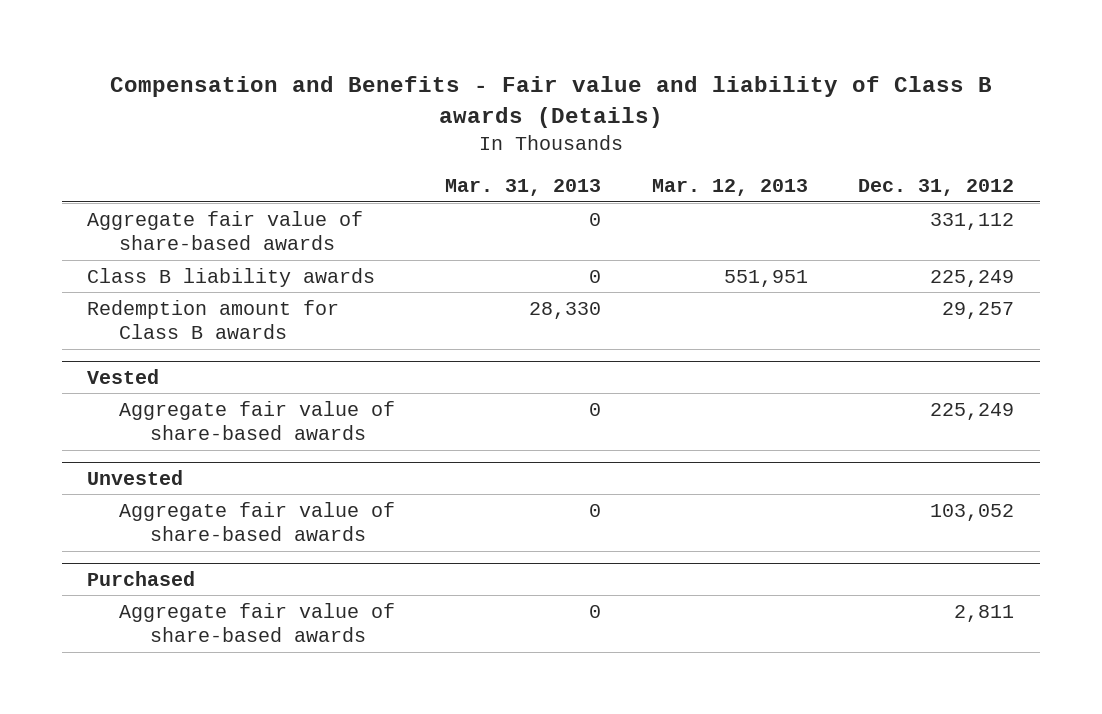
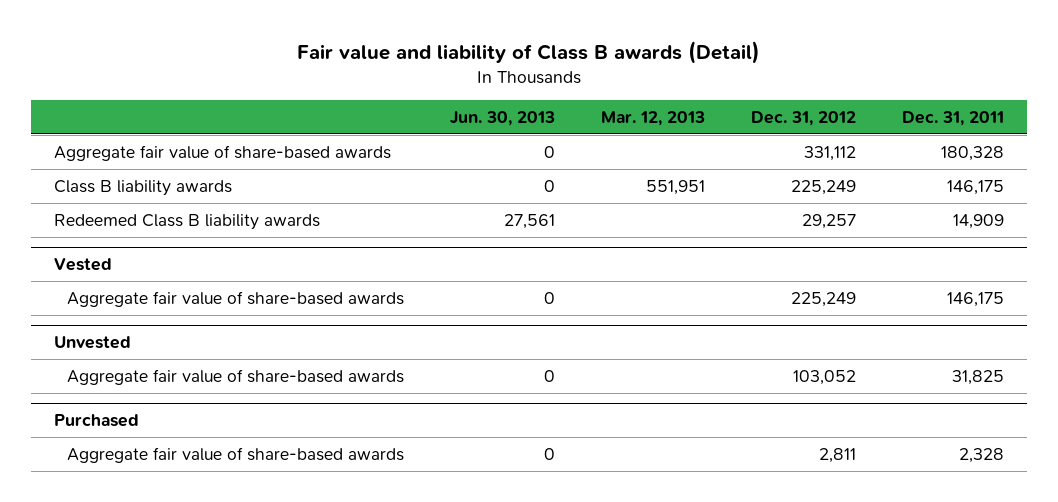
- Compensation and Benefits - Fair value and liability of Class B awards (Details)
+ Fair value and liability of Class B awards (Detail)
- | Mar. 31, 2013 | Mar. 12, 2013 | Dec. 31, 2012
+ | Jun. 30, 2013 | Mar. 12, 2013 | Dec. 31, 2012 | Dec. 31, 2011
- Redemption amount for Class B awards | 28,330 | | 29,257
+ Redeemed Class B liability awards | 27,561 | | 29,257 | 14,909

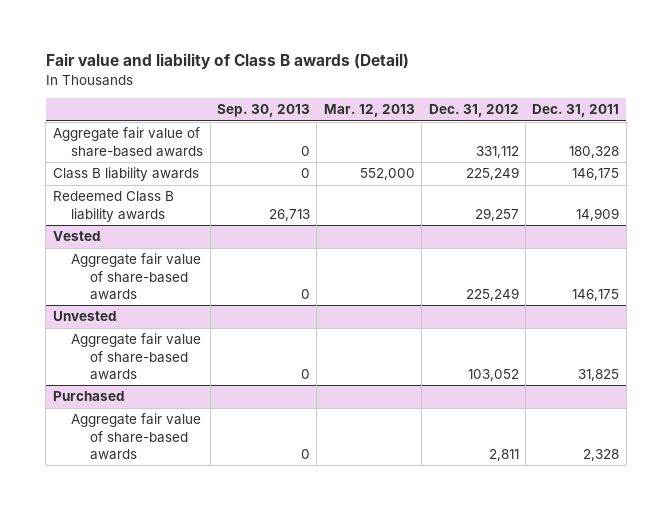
- | Jun. 30, 2013 | Mar. 12, 2013 | Dec. 31, 2012 | Dec. 31, 2011
+ | Sep. 30, 2013 | Mar. 12, 2013 | Dec. 31, 2012 | Dec. 31, 2011
- Class B liability awards | 0 | 551,951 | 225,249 | 146,175
+ Class B liability awards | 0 | 552,000 | 225,249 | 146,175

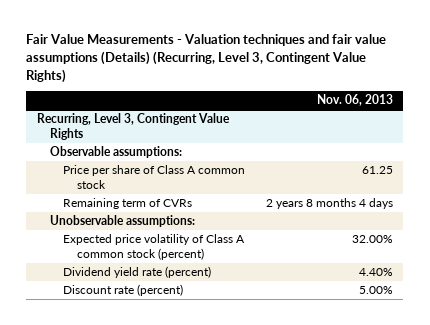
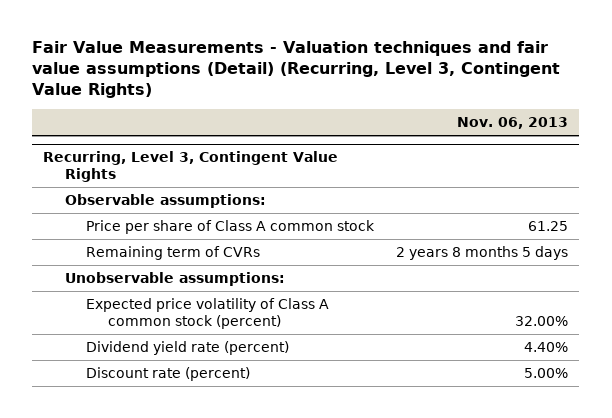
- Fair Value Measurements - Valuation techniques and fair value assumptions (Details) (Recurring, Level 3, Contingent Value Rights)
+ Fair Value Measurements - Valuation techniques and fair value assumptions (Detail) (Recurring, Level 3, Contingent Value Rights)
@ Recurring, Level 3, Contingent Value Rights
- Remaining term of CVRs | 2 years 8 months 4 days
+ Remaining term of CVRs | 2 years 8 months 5 days

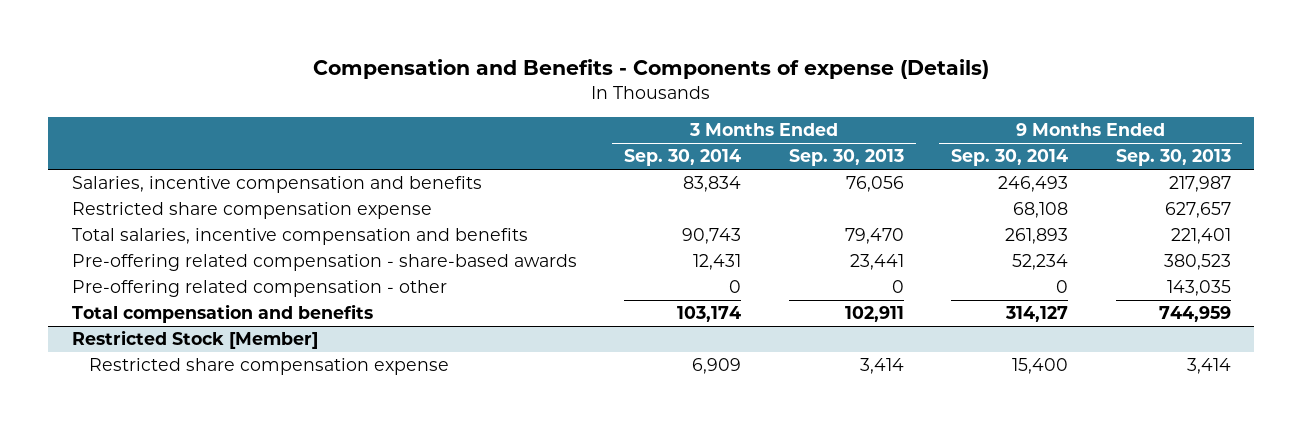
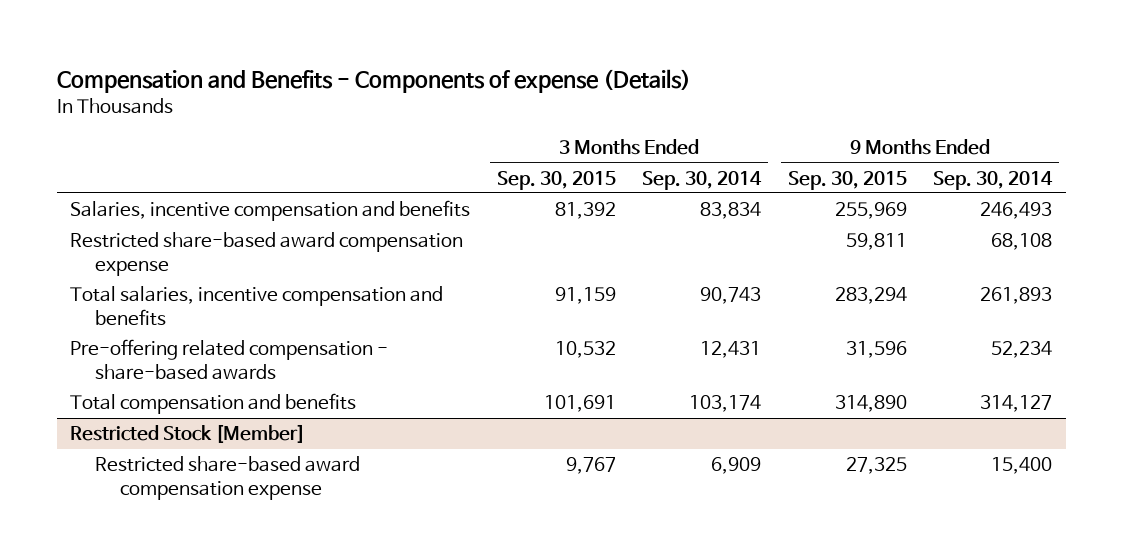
- | 3 Months Ended Sep. 30, 2014 | 3 Months Ended Sep. 30, 2013 | 9 Months Ended Sep. 30, 2014 | 9 Months Ended Sep. 30, 2013
+ | 3 Months Ended Sep. 30, 2015 | 3 Months Ended Sep. 30, 2014 | 9 Months Ended Sep. 30, 2015 | 9 Months Ended Sep. 30, 2014
- Restricted share compensation expense | | | 68,108 | 627,657
+ Restricted share-based award compensation expense | | | 59,811 | 68,108
- Pre-offering related compensation - other | 0 | 0 | 0 | 143,035
@ Restricted Stock [Member]
- Restricted share compensation expense | 6,909 | 3,414 | 15,400 | 3,414
+ Restricted share-based award compensation expense | 9,767 | 6,909 | 27,325 | 15,400

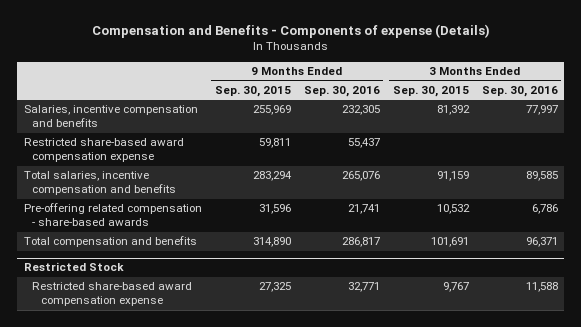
- | 3 Months Ended Sep. 30, 2015 | 3 Months Ended Sep. 30, 2014 | 9 Months Ended Sep. 30, 2015 | 9 Months Ended Sep. 30, 2014
+ | 9 Months Ended Sep. 30, 2015 | 9 Months Ended Sep. 30, 2016 | 3 Months Ended Sep. 30, 2015 | 3 Months Ended Sep. 30, 2016
- Restricted Stock [Member]
+ Restricted Stock

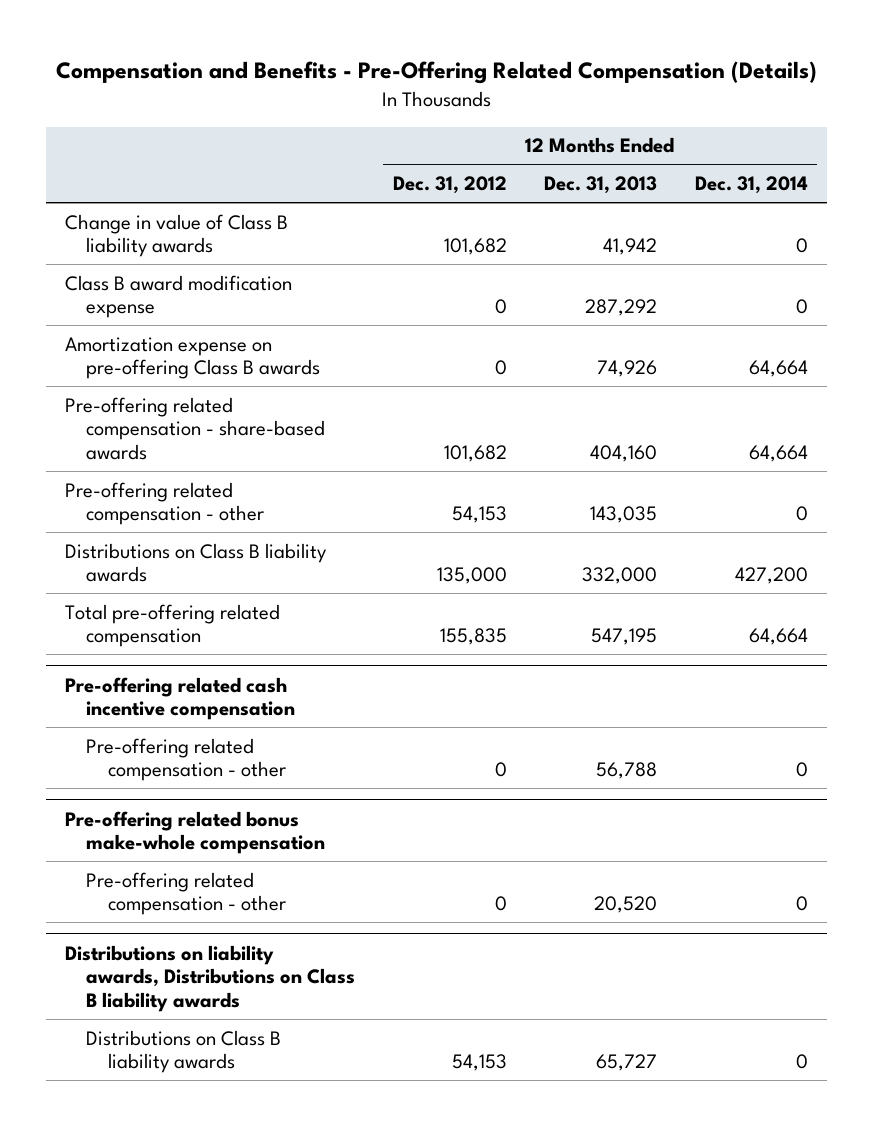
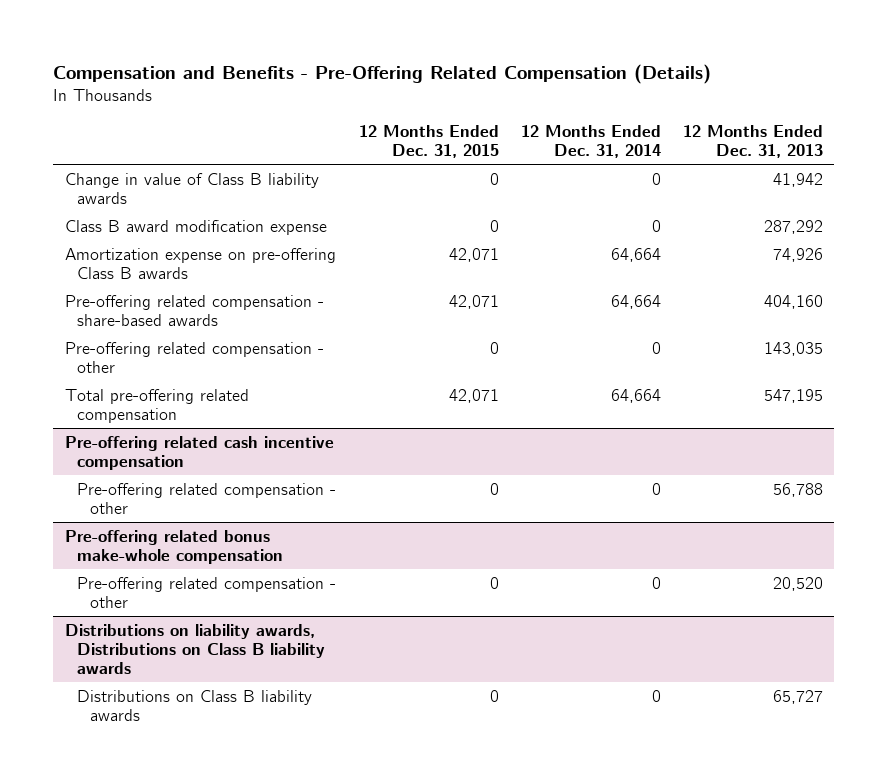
- | 12 Months Ended Dec. 31, 2012 | 12 Months Ended Dec. 31, 2013 | 12 Months Ended Dec. 31, 2014
+ | 12 Months Ended Dec. 31, 2015 | 12 Months Ended Dec. 31, 2014 | 12 Months Ended Dec. 31, 2013
- Distributions on Class B liability awards | 135,000 | 332,000 | 427,200

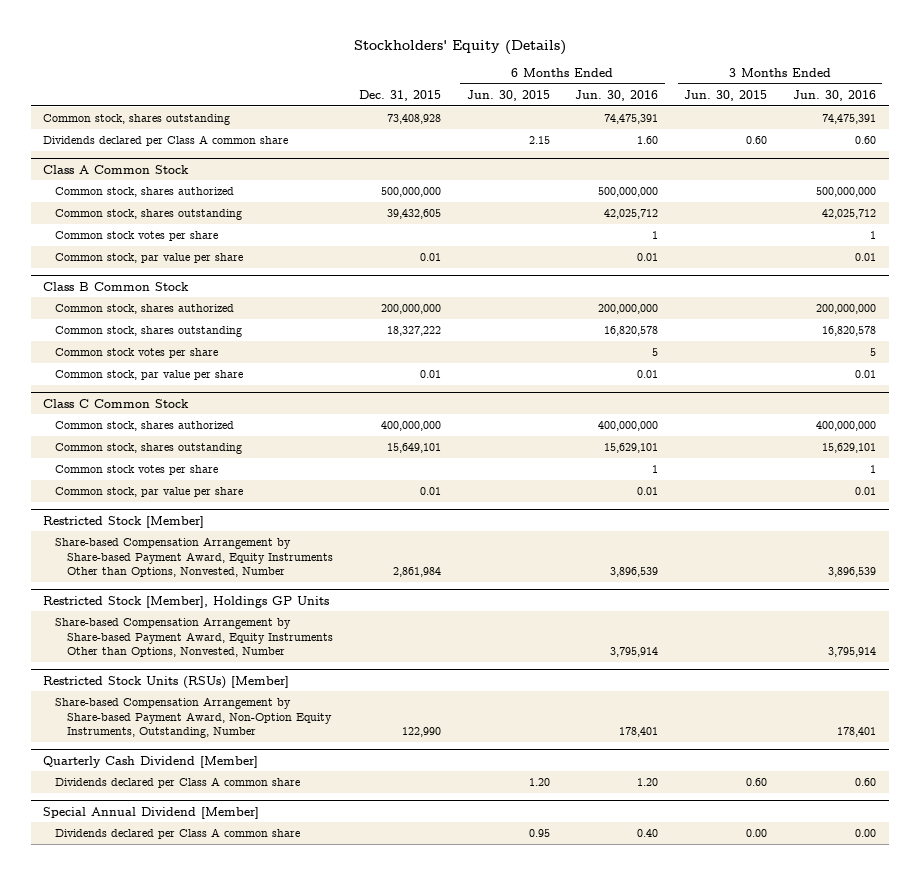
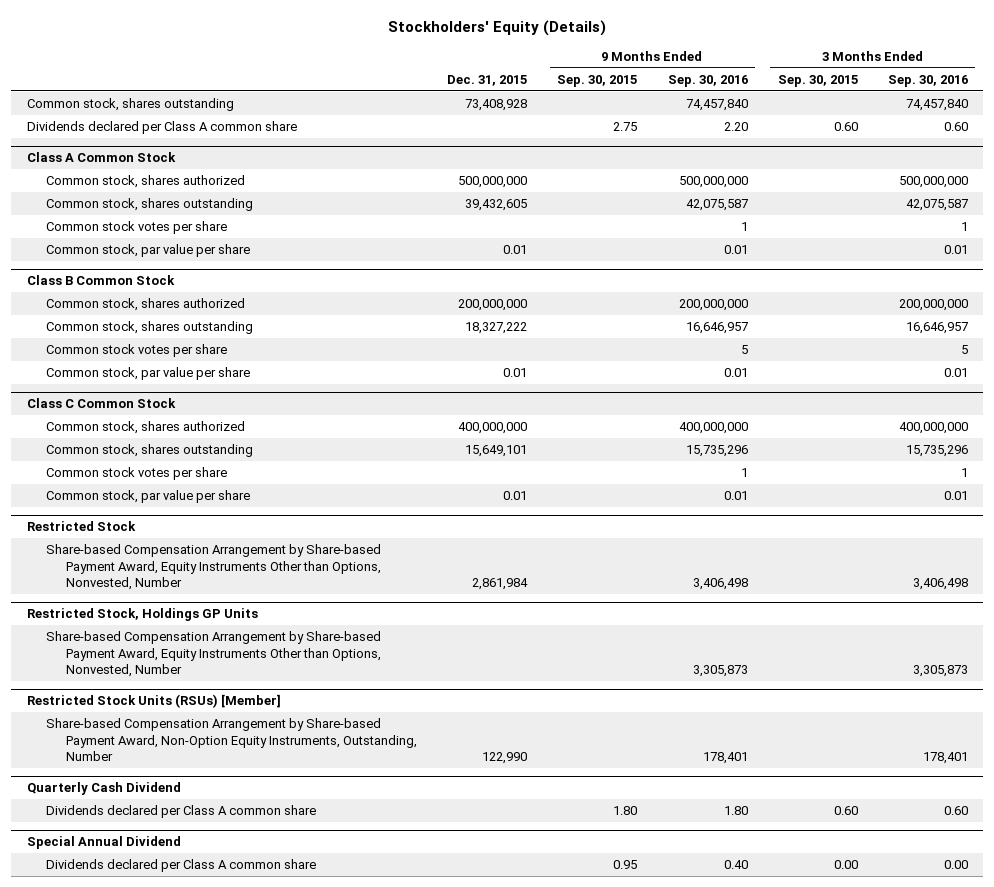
- | Dec. 31, 2015 | 6 Months Ended Jun. 30, 2015 | 6 Months Ended Jun. 30, 2016 | 3 Months Ended Jun. 30, 2015 | 3 Months Ended Jun. 30, 2016
+ | Dec. 31, 2015 | 9 Months Ended Sep. 30, 2015 | 9 Months Ended Sep. 30, 2016 | 3 Months Ended Sep. 30, 2015 | 3 Months Ended Sep. 30, 2016
- Restricted Stock [Member]
+ Restricted Stock
- Restricted Stock [Member], Holdings GP Units
+ Restricted Stock, Holdings GP Units
- Quarterly Cash Dividend [Member]
+ Quarterly Cash Dividend
- Special Annual Dividend [Member]
+ Special Annual Dividend

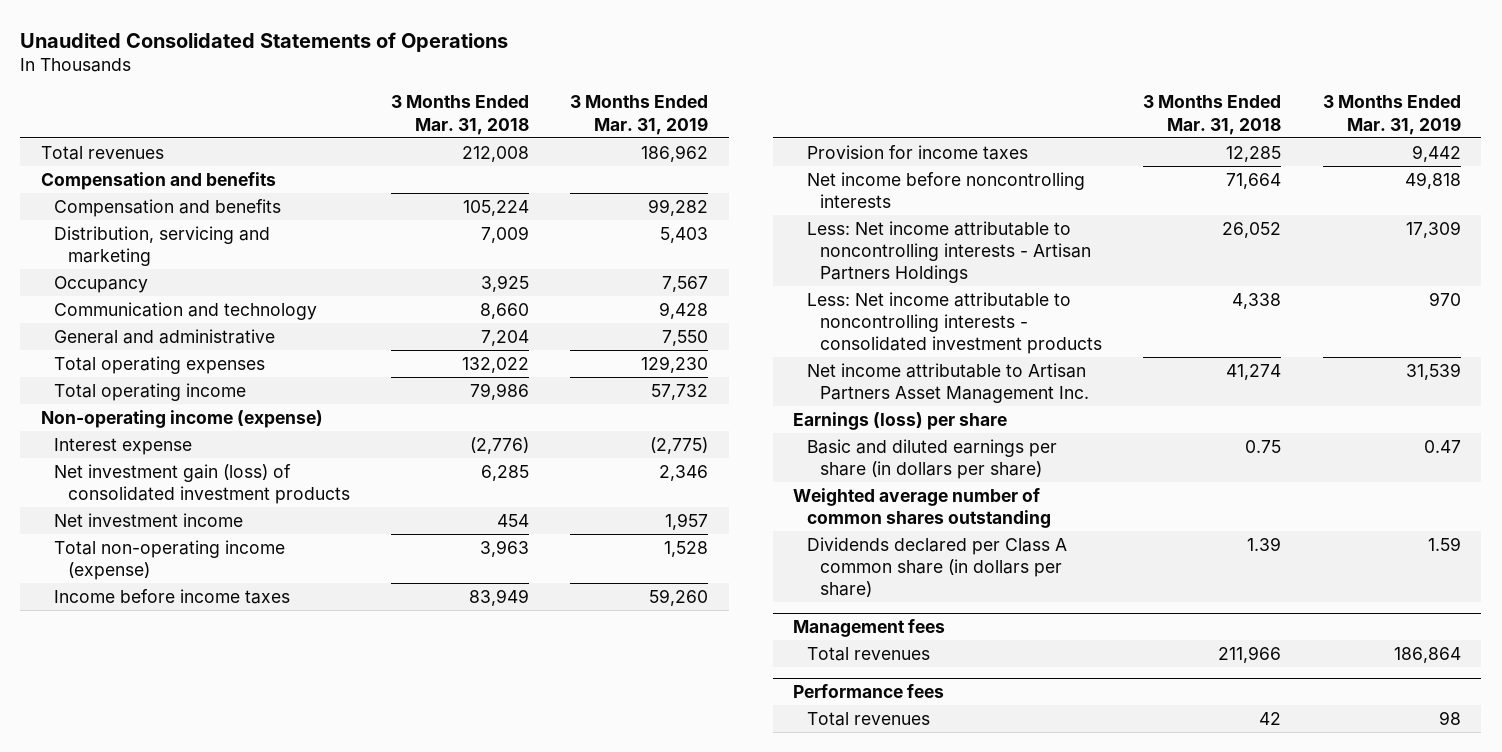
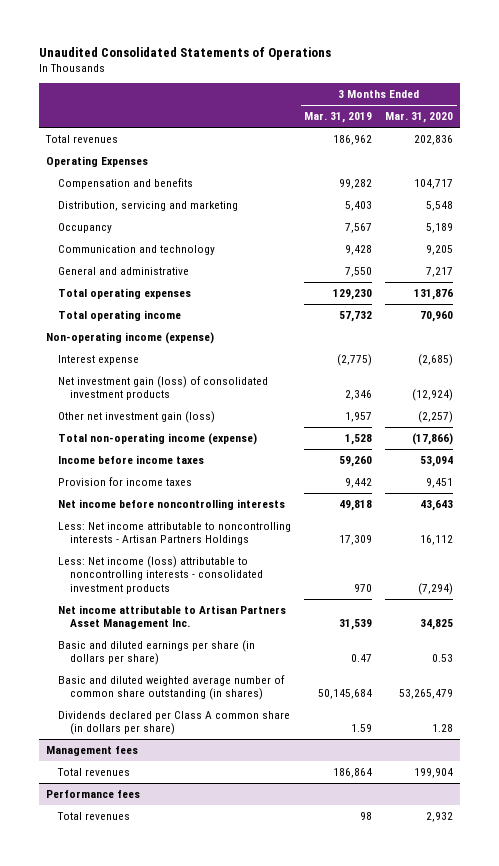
- | 3 Months Ended Mar. 31, 2018 | 3 Months Ended Mar. 31, 2019
+ | 3 Months Ended Mar. 31, 2019 | 3 Months Ended Mar. 31, 2020
- Compensation and benefits
+ Operating Expenses
- Net investment income | 454 | 1,957
+ Other net investment gain (loss) | 1,957 | (2,257)
- Less: Net income attributable to noncontrolling interests - consolidated investment products | 4,338 | 970
+ Less: Net income (loss) attributable to noncontrolling interests - consolidated investment products | 970 | (7,294)
- Earnings (loss) per share
- Weighted average number of common shares outstanding
+ Basic and diluted weighted average number of common share outstanding (in shares) | 50,145,684 | 53,265,479

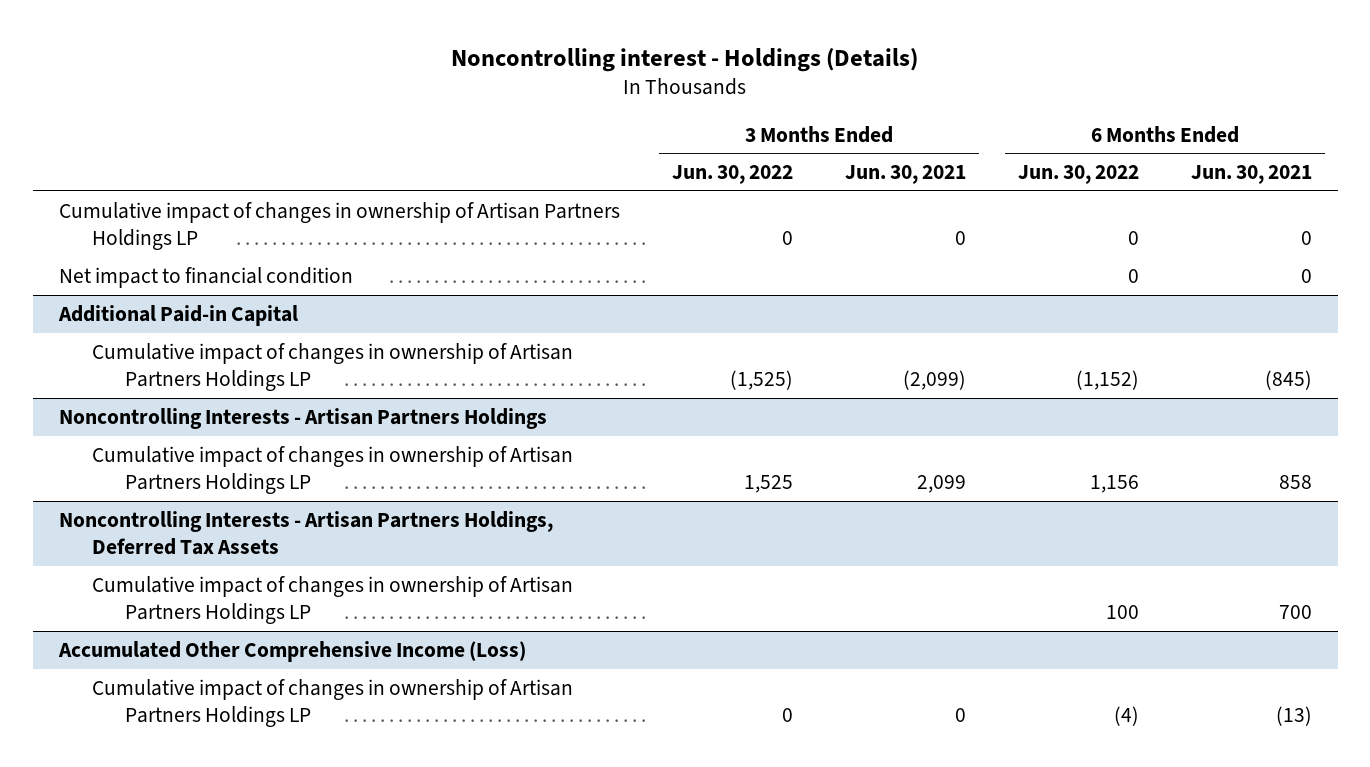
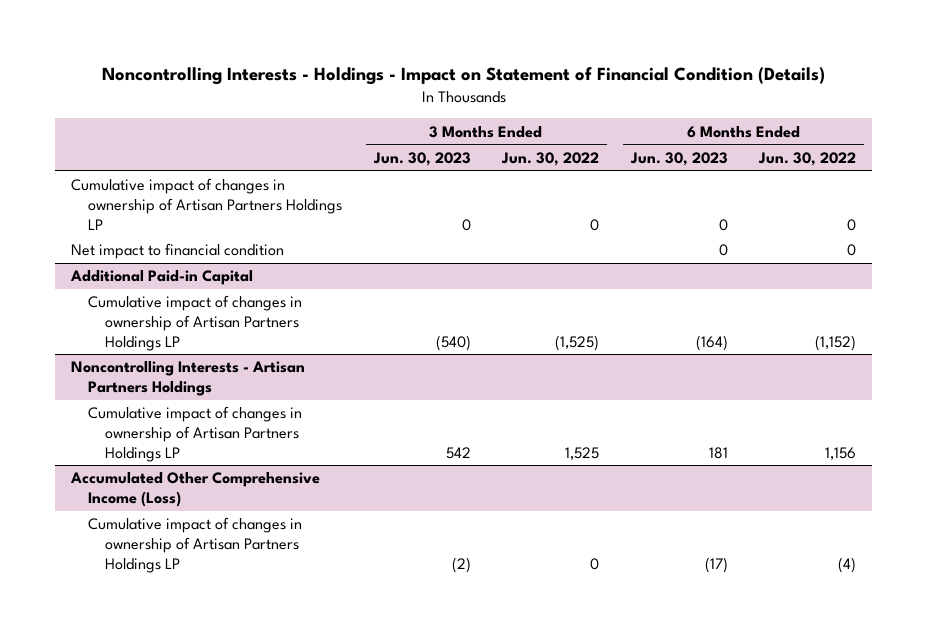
- Noncontrolling interest - Holdings (Details)
+ Noncontrolling Interests - Holdings - Impact on Statement of Financial Condition (Details)
- | 3 Months Ended Jun. 30, 2022 | 3 Months Ended Jun. 30, 2021 | 6 Months Ended Jun. 30, 2022 | 6 Months Ended Jun. 30, 2021
+ | 3 Months Ended Jun. 30, 2023 | 3 Months Ended Jun. 30, 2022 | 6 Months Ended Jun. 30, 2023 | 6 Months Ended Jun. 30, 2022
- Noncontrolling Interests - Artisan Partners Holdings, Deferred Tax Assets
- Cumulative impact of changes in ownership of Artisan Partners Holdings LP | | | 100 | 700

